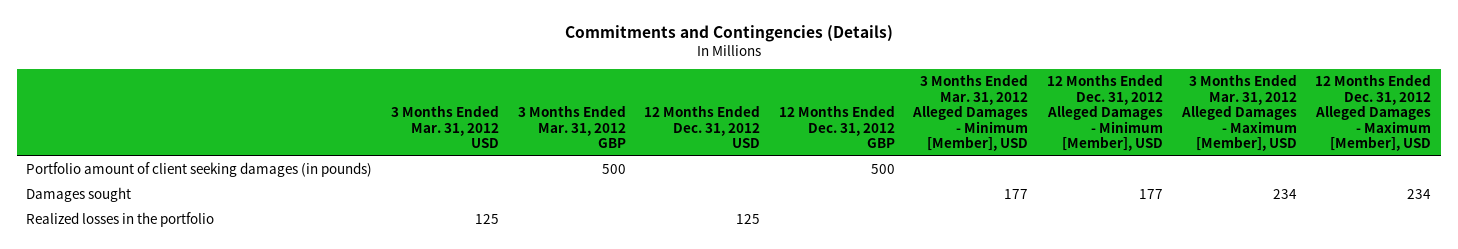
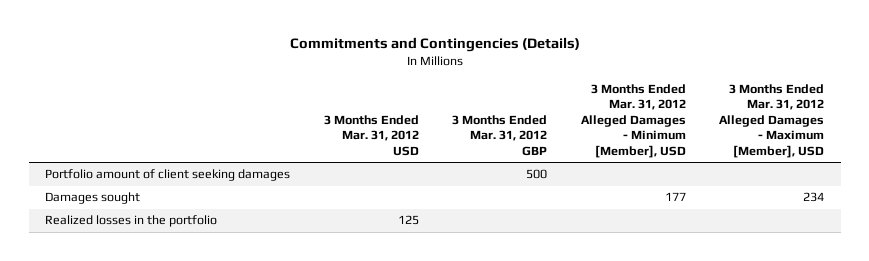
- | 3 Months Ended Mar. 31, 2012 USD | 3 Months Ended Mar. 31, 2012 GBP | 12 Months Ended Dec. 31, 2012 USD | 12 Months Ended Dec. 31, 2012 GBP | 3 Months Ended Mar. 31, 2012 Alleged Damages - Minimum [Member], USD | 12 Months Ended Dec. 31, 2012 Alleged Damages - Minimum [Member], USD | 3 Months Ended Mar. 31, 2012 Alleged Damages - Maximum [Member], USD | 12 Months Ended Dec. 31, 2012 Alleged Damages - Maximum [Member], USD
+ | 3 Months Ended Mar. 31, 2012 USD | 3 Months Ended Mar. 31, 2012 GBP | 3 Months Ended Mar. 31, 2012 Alleged Damages - Minimum [Member], USD | 3 Months Ended Mar. 31, 2012 Alleged Damages - Maximum [Member], USD
- Portfolio amount of client seeking damages (in pounds) | | 500 | | 500 | | | |
+ Portfolio amount of client seeking damages | | 500 | |

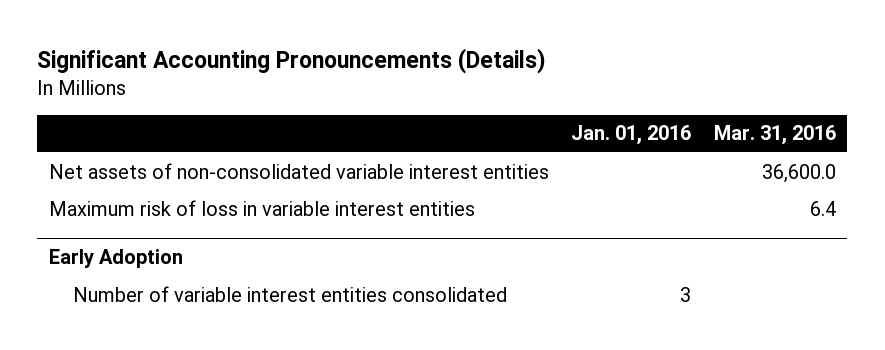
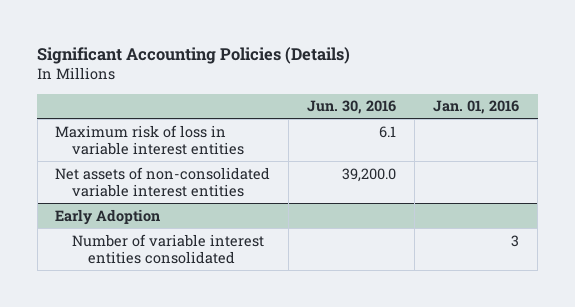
- Significant Accounting Pronouncements (Details)
+ Significant Accounting Policies (Details)
- | Jan. 01, 2016 | Mar. 31, 2016
+ | Jun. 30, 2016 | Jan. 01, 2016
moved down: Net assets of non-consolidated variable interest entities | 39,200.0 |

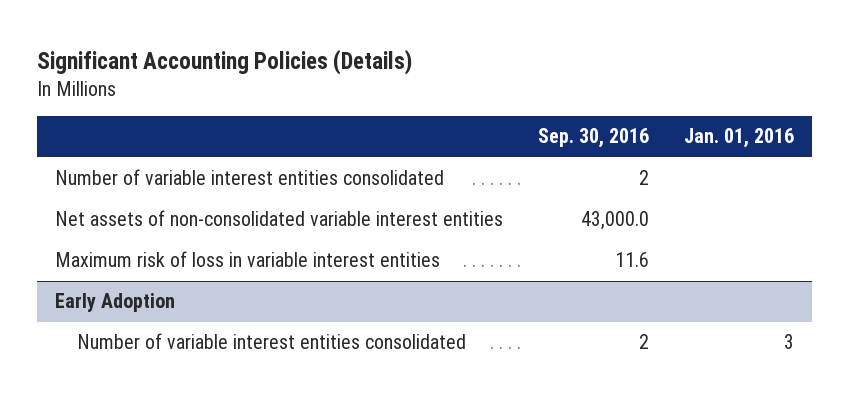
- | Jun. 30, 2016 | Jan. 01, 2016
+ | Sep. 30, 2016 | Jan. 01, 2016
+ Number of variable interest entities consolidated | 2 |
moved down: Maximum risk of loss in variable interest entities | 11.6 |

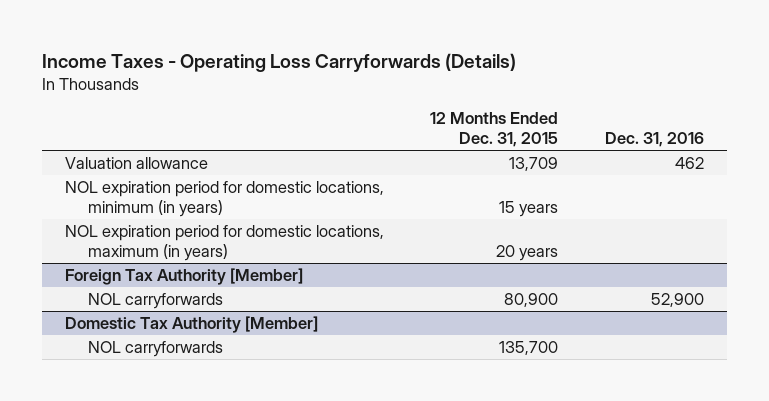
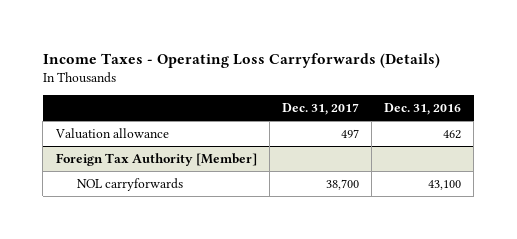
- | 12 Months Ended Dec. 31, 2015 | Dec. 31, 2016
+ | Dec. 31, 2017 | Dec. 31, 2016
- NOL expiration period for domestic locations, minimum (in years) | 15 years |
- NOL expiration period for domestic locations, maximum (in years) | 20 years |
@ Foreign Tax Authority [Member]
- NOL carryforwards | 80,900 | 52,900
- Domestic Tax Authority [Member]
- NOL carryforwards | 135,700 |
@ Foreign Tax Authority [Member]
+ NOL carryforwards | 38,700 | 43,100

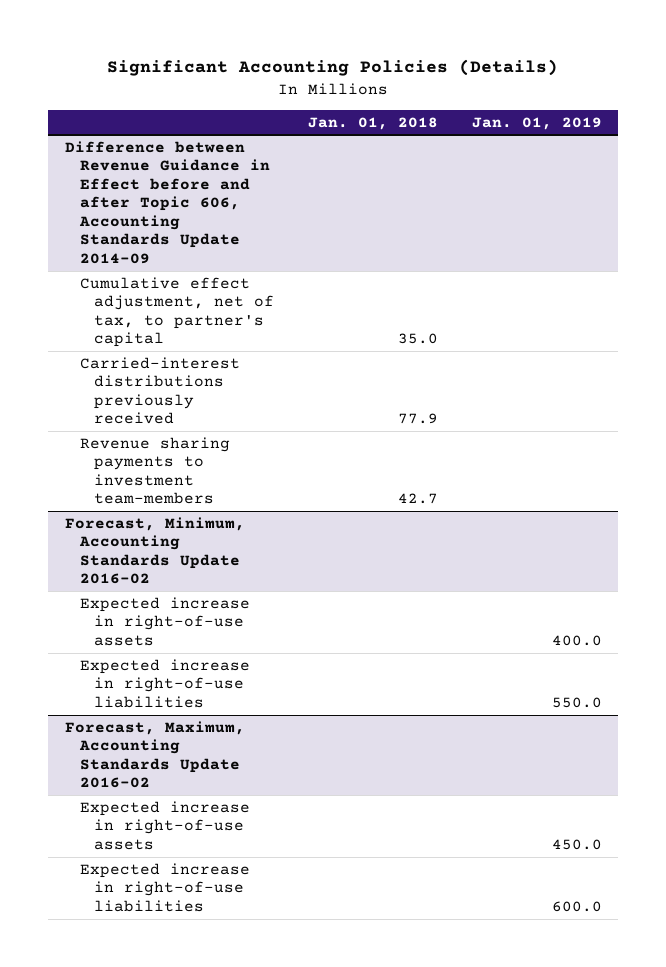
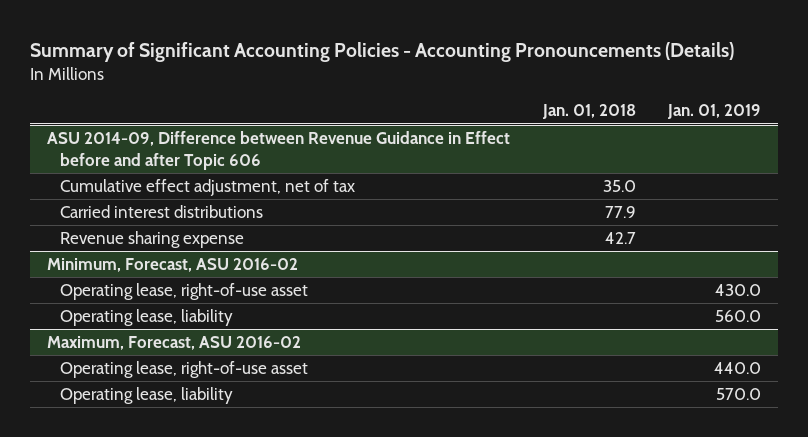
- Significant Accounting Policies (Details)
+ Summary of Significant Accounting Policies - Accounting Pronouncements (Details)
- Difference between Revenue Guidance in Effect before and after Topic 606, Accounting Standards Update 2014-09
- Cumulative effect adjustment, net of tax, to partner's capital | 35.0 |
- Carried-interest distributions previously received | 77.9 |
- Revenue sharing payments to investment team-members | 42.7 |
- Forecast, Minimum, Accounting Standards Update 2016-02
- Expected increase in right-of-use assets | | 400.0
- Expected increase in right-of-use liabilities | | 550.0
- Forecast, Maximum, Accounting Standards Update 2016-02
- Expected increase in right-of-use assets | | 450.0
- Expected increase in right-of-use liabilities | | 600.0
+ ASU 2014-09, Difference between Revenue Guidance in Effect before and after Topic 606
+ Cumulative effect adjustment, net of tax | 35.0 |
+ Carried interest distributions | 77.9 |
+ Revenue sharing expense | 42.7 |
+ Minimum, Forecast, ASU 2016-02
+ Operating lease, right-of-use asset | | 430.0
+ Operating lease, liability | | 560.0
+ Maximum, Forecast, ASU 2016-02
+ Operating lease, right-of-use asset | | 440.0
+ Operating lease, liability | | 570.0

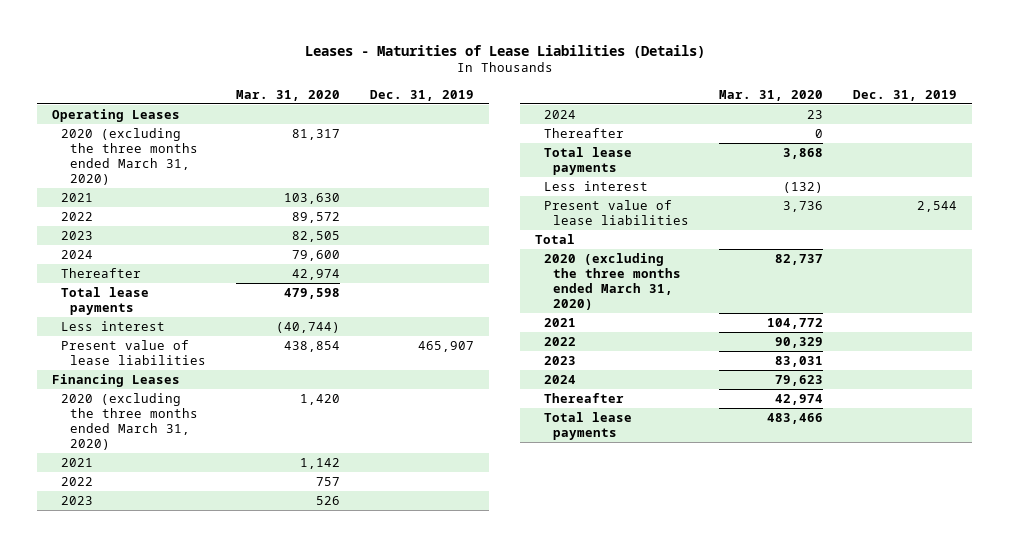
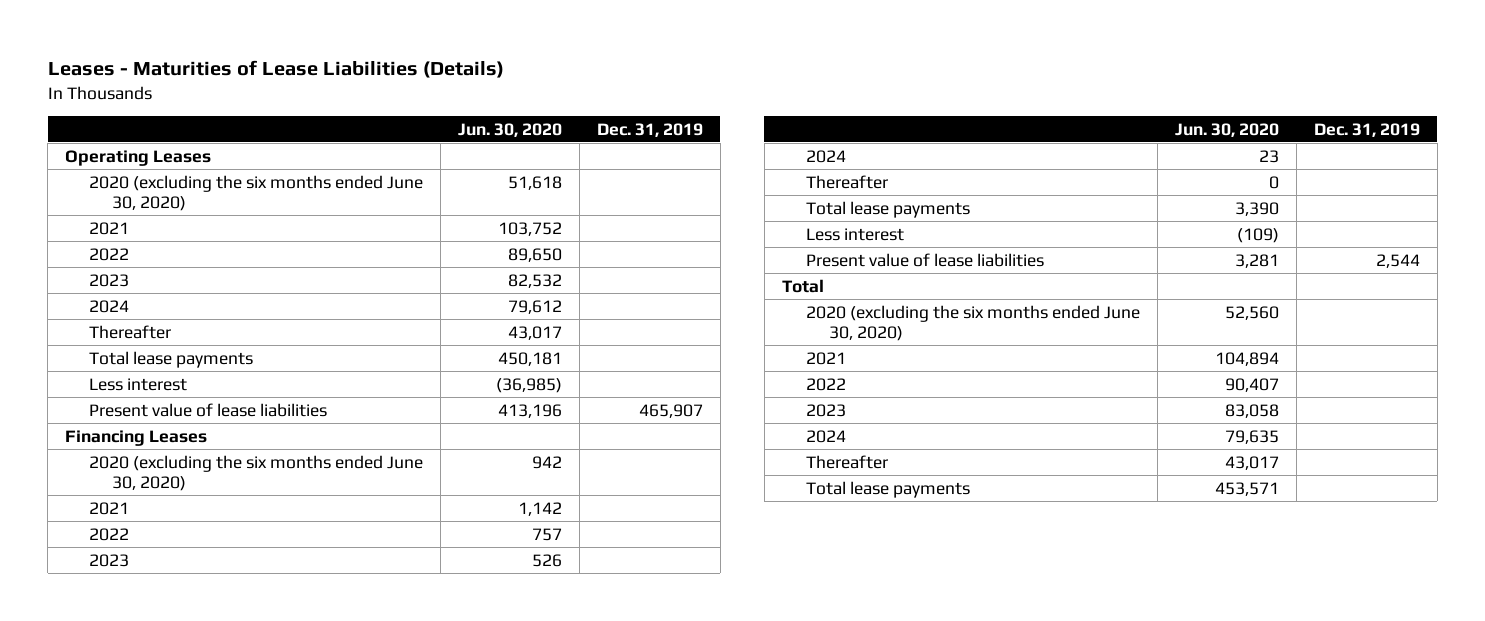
- | Mar. 31, 2020 | Dec. 31, 2019
+ | Jun. 30, 2020 | Dec. 31, 2019
- 2020 (excluding the three months ended March 31, 2020) | 81,317 |
+ 2020 (excluding the six months ended June 30, 2020) | 51,618 |
- 2020 (excluding the three months ended March 31, 2020) | 1,420 |
+ 2020 (excluding the six months ended June 30, 2020) | 942 |
- 2020 (excluding the three months ended March 31, 2020) | 82,737 |
+ 2020 (excluding the six months ended June 30, 2020) | 52,560 |

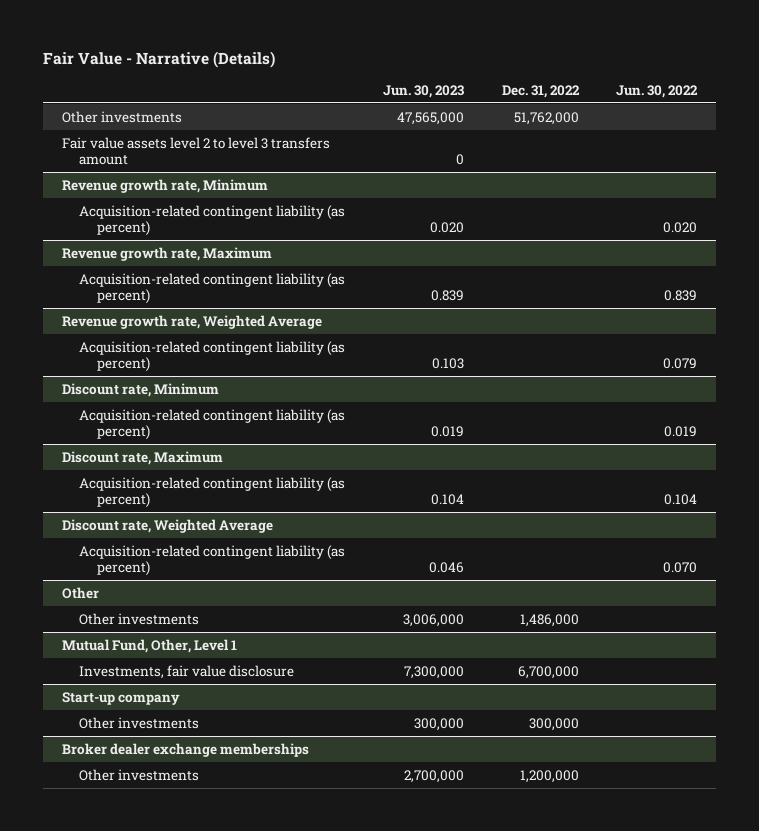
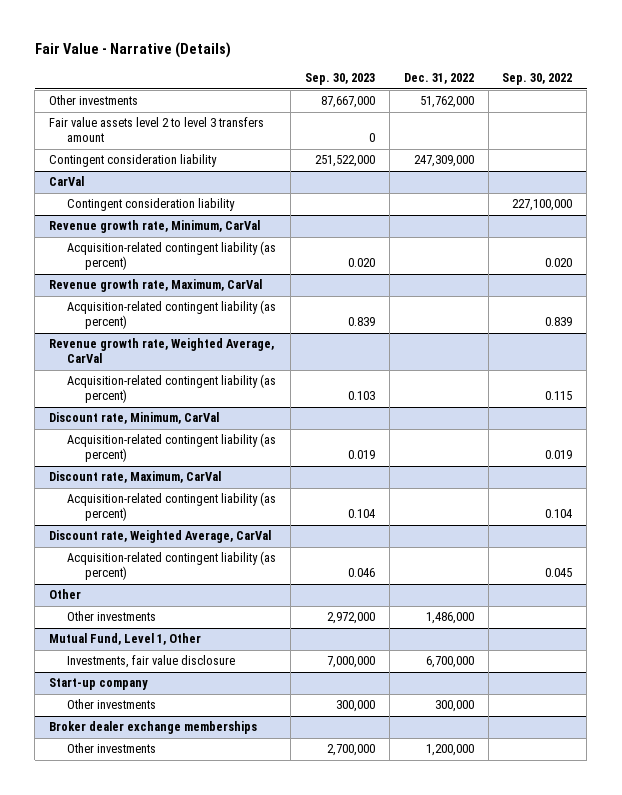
- | Jun. 30, 2023 | Dec. 31, 2022 | Jun. 30, 2022
+ | Sep. 30, 2023 | Dec. 31, 2022 | Sep. 30, 2022
- Revenue growth rate, Minimum
+ Contingent consideration liability | 251,522,000 | 247,309,000 |
+ CarVal
+ Contingent consideration liability | | | 227,100,000
+ Revenue growth rate, Minimum, CarVal
- Revenue growth rate, Maximum
+ Revenue growth rate, Maximum, CarVal
- Revenue growth rate, Weighted Average
+ Revenue growth rate, Weighted Average, CarVal
- Discount rate, Minimum
+ Discount rate, Minimum, CarVal
- Discount rate, Maximum
+ Discount rate, Maximum, CarVal
- Discount rate, Weighted Average
+ Discount rate, Weighted Average, CarVal
- Mutual Fund, Other, Level 1
+ Mutual Fund, Level 1, Other

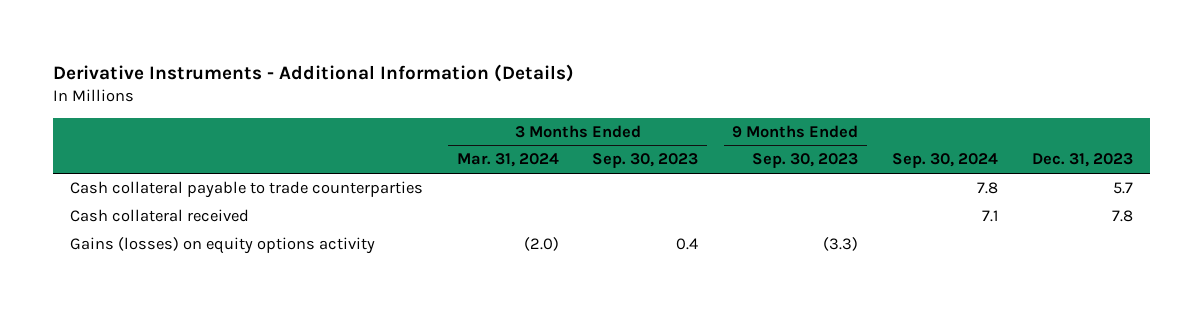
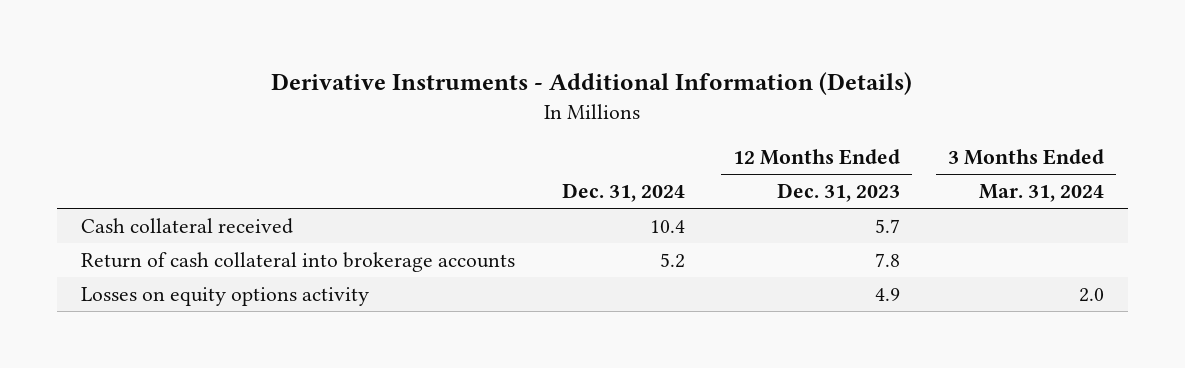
- | 3 Months Ended Mar. 31, 2024 | 3 Months Ended Sep. 30, 2023 | 9 Months Ended Sep. 30, 2023 | Sep. 30, 2024 | Dec. 31, 2023
+ | Dec. 31, 2024 | 12 Months Ended Dec. 31, 2023 | 3 Months Ended Mar. 31, 2024
- Cash collateral payable to trade counterparties | | | | 7.8 | 5.7
- Gains (losses) on equity options activity | (2.0) | 0.4 | (3.3) | |
+ Return of cash collateral into brokerage accounts | 5.2 | 7.8 |
+ Losses on equity options activity | | 4.9 | 2.0

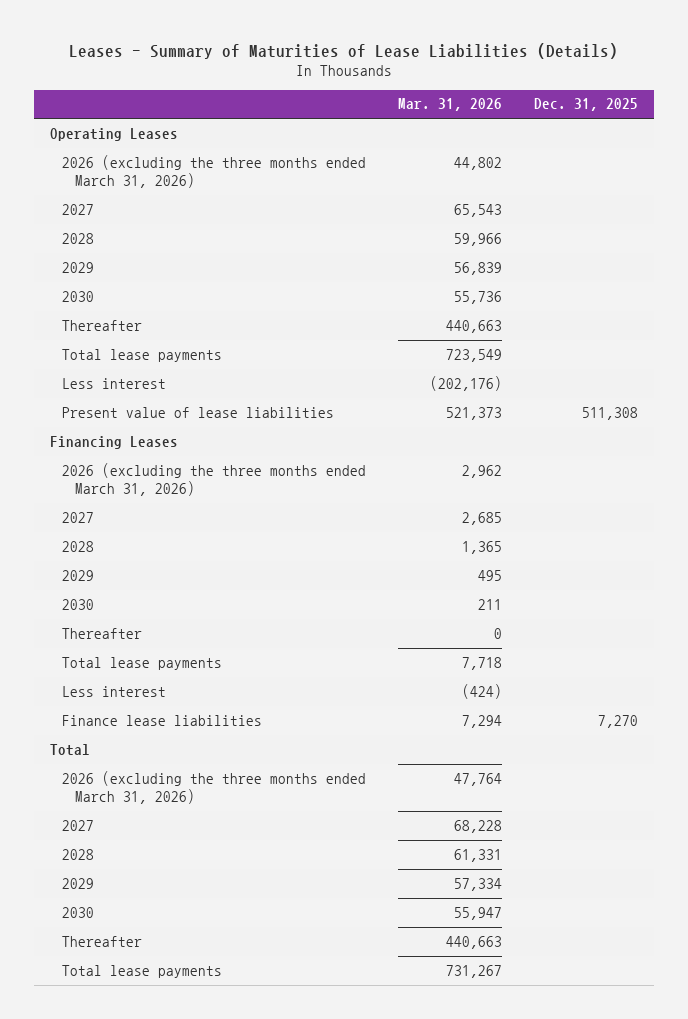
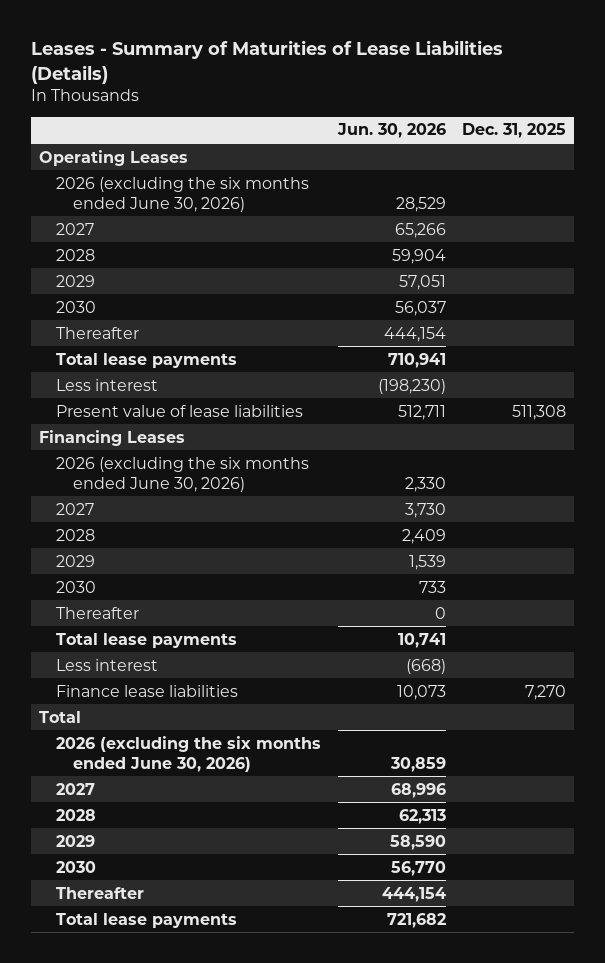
- | Mar. 31, 2026 | Dec. 31, 2025
+ | Jun. 30, 2026 | Dec. 31, 2025
- 2026 (excluding the three months ended March 31, 2026) | 44,802 |
+ 2026 (excluding the six months ended June 30, 2026) | 28,529 |
- 2026 (excluding the three months ended March 31, 2026) | 2,962 |
+ 2026 (excluding the six months ended June 30, 2026) | 2,330 |
- 2026 (excluding the three months ended March 31, 2026) | 47,764 |
+ 2026 (excluding the six months ended June 30, 2026) | 30,859 |

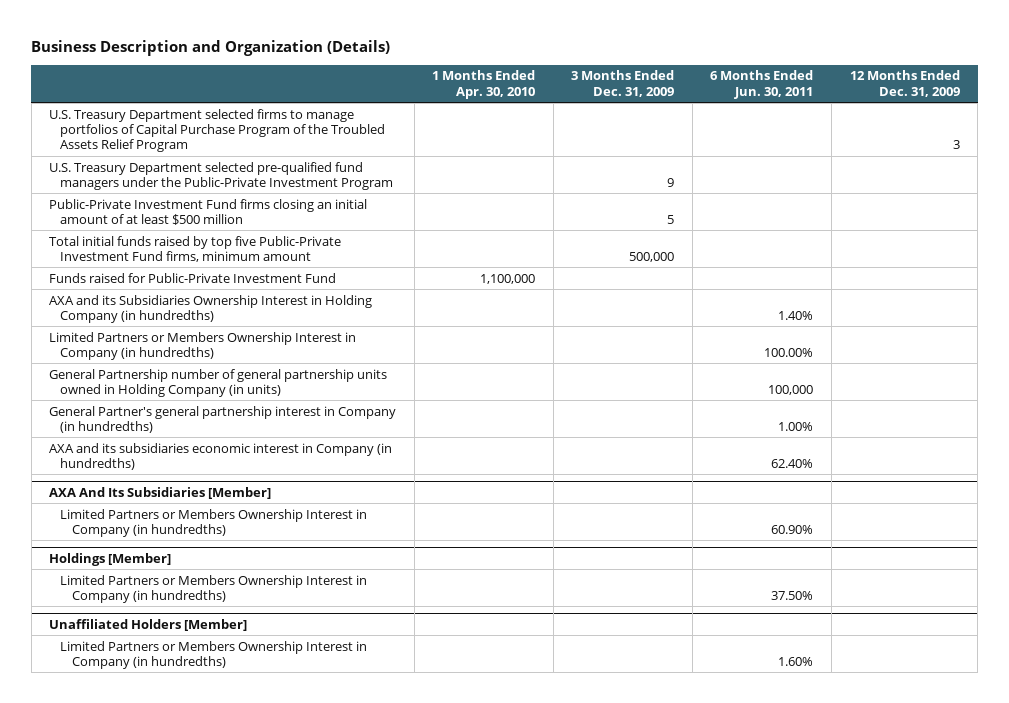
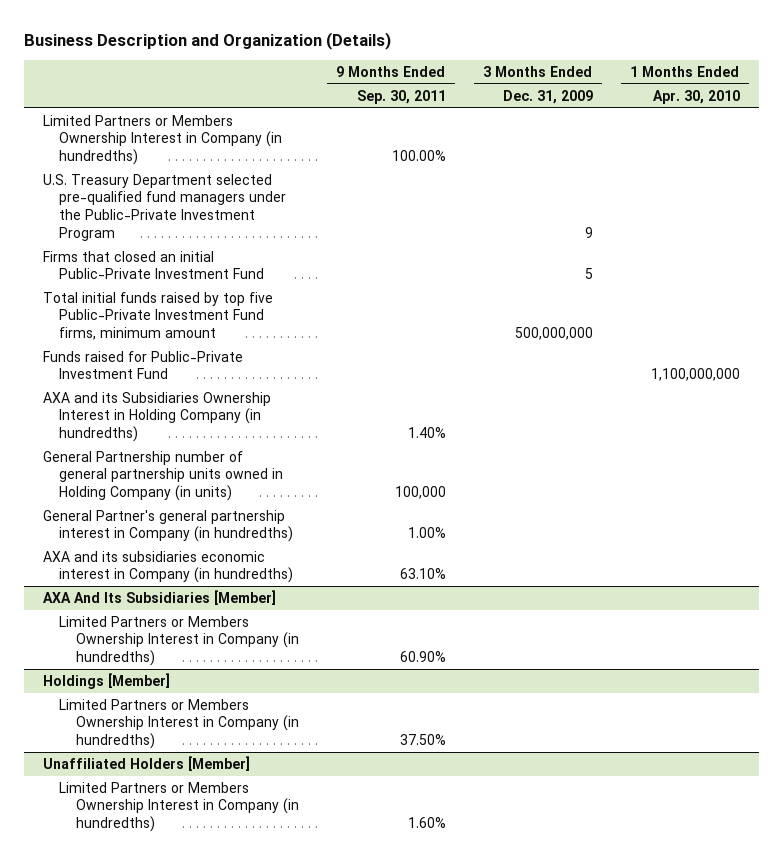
- | 1 Months Ended Apr. 30, 2010 | 3 Months Ended Dec. 31, 2009 | 6 Months Ended Jun. 30, 2011 | 12 Months Ended Dec. 31, 2009
+ | 9 Months Ended Sep. 30, 2011 | 3 Months Ended Dec. 31, 2009 | 1 Months Ended Apr. 30, 2010
- U.S. Treasury Department selected firms to manage portfolios of Capital Purchase Program of the Troubled Assets Relief Program | | | | 3
moved up: Limited Partners or Members Ownership Interest in Company (in hundredths) | 100.00% | |
- Public-Private Investment Fund firms closing an initial amount of at least $500 million | | 5 | |
- Total initial funds raised by top five Public-Private Investment Fund firms, minimum amount | | 500,000 | |
- Funds raised for Public-Private Investment Fund | 1,100,000 | | |
+ Firms that closed an initial Public-Private Investment Fund | | 5 |
+ Total initial funds raised by top five Public-Private Investment Fund firms, minimum amount | | 500,000,000 |
+ Funds raised for Public-Private Investment Fund | | | 1,100,000,000

